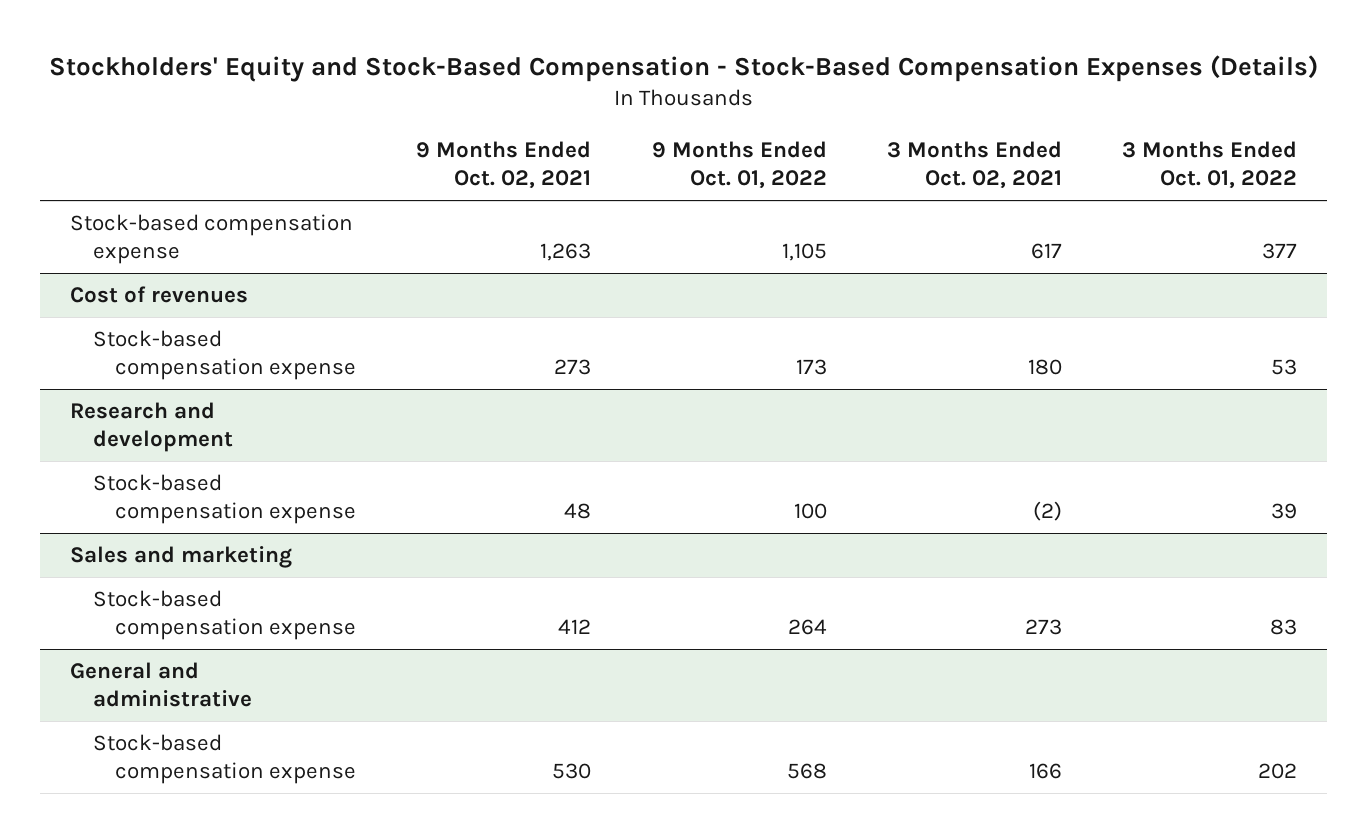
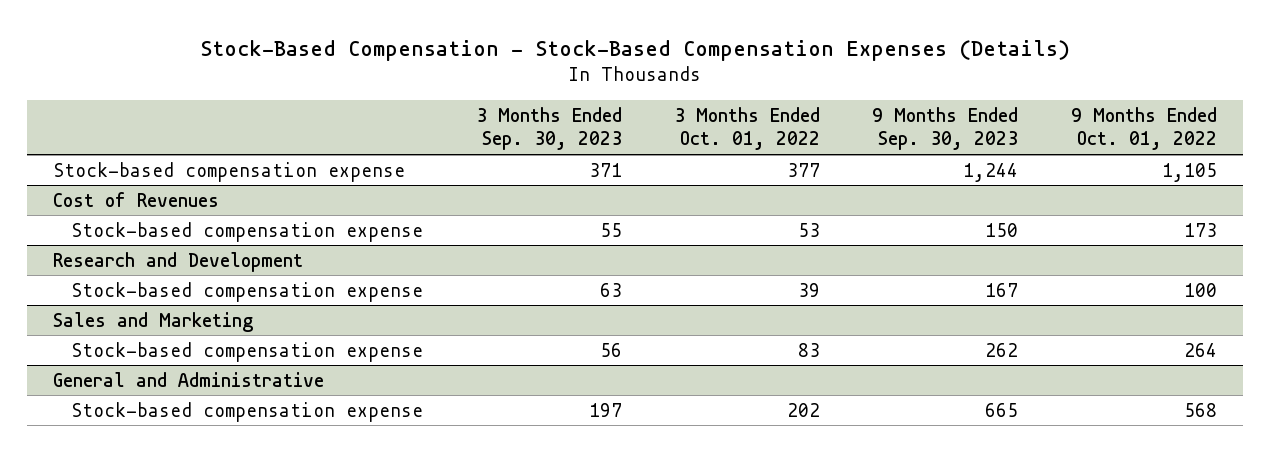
- Stockholders' Equity and Stock-Based Compensation - Stock-Based Compensation Expenses (Details)
+ Stock-Based Compensation - Stock-Based Compensation Expenses (Details)
- | 9 Months Ended Oct. 02, 2021 | 9 Months Ended Oct. 01, 2022 | 3 Months Ended Oct. 02, 2021 | 3 Months Ended Oct. 01, 2022
+ | 3 Months Ended Sep. 30, 2023 | 3 Months Ended Oct. 01, 2022 | 9 Months Ended Sep. 30, 2023 | 9 Months Ended Oct. 01, 2022
- Cost of revenues
+ Cost of Revenues
- Research and development
+ Research and Development
- Sales and marketing
+ Sales and Marketing
- General and administrative
+ General and Administrative

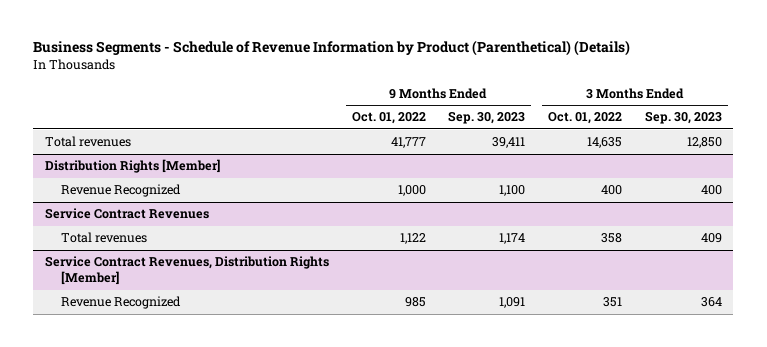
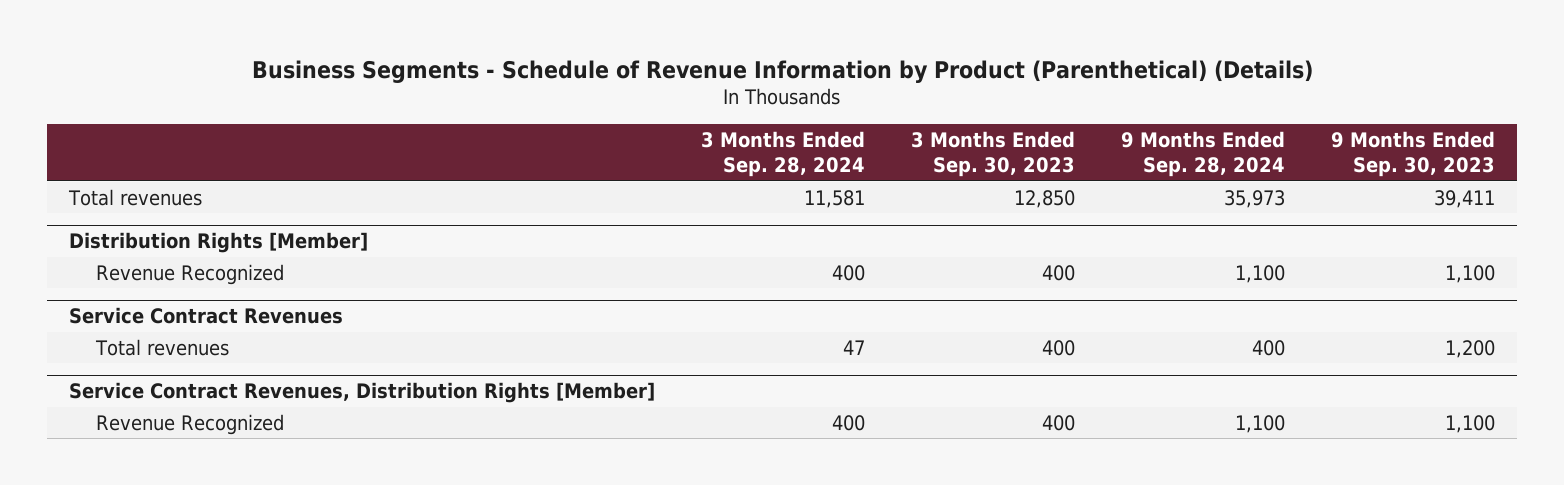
- | 9 Months Ended Oct. 01, 2022 | 9 Months Ended Sep. 30, 2023 | 3 Months Ended Oct. 01, 2022 | 3 Months Ended Sep. 30, 2023
+ | 3 Months Ended Sep. 28, 2024 | 3 Months Ended Sep. 30, 2023 | 9 Months Ended Sep. 28, 2024 | 9 Months Ended Sep. 30, 2023
@ Service Contract Revenues
- Total revenues | 1,122 | 1,174 | 358 | 409
+ Total revenues | 47 | 400 | 400 | 1,200
@ Service Contract Revenues, Distribution Rights [Member]
- Revenue Recognized | 985 | 1,091 | 351 | 364
+ Revenue Recognized | 400 | 400 | 1,100 | 1,100

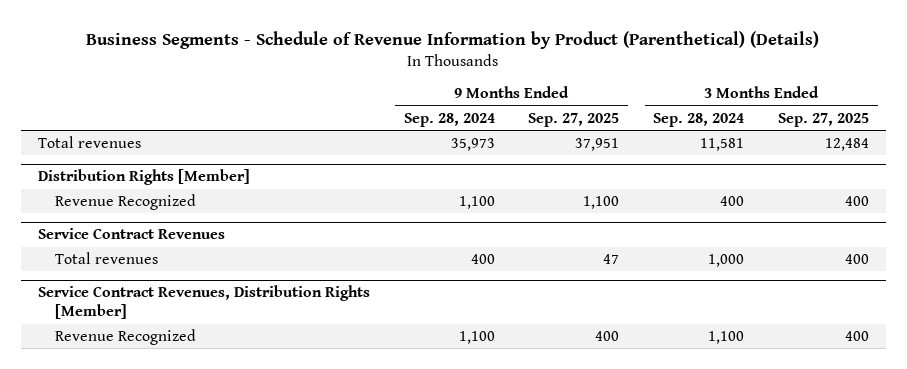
- | 3 Months Ended Sep. 28, 2024 | 3 Months Ended Sep. 30, 2023 | 9 Months Ended Sep. 28, 2024 | 9 Months Ended Sep. 30, 2023
+ | 9 Months Ended Sep. 28, 2024 | 9 Months Ended Sep. 27, 2025 | 3 Months Ended Sep. 28, 2024 | 3 Months Ended Sep. 27, 2025
@ Service Contract Revenues
- Total revenues | 47 | 400 | 400 | 1,200
+ Total revenues | 400 | 47 | 1,000 | 400
@ Service Contract Revenues, Distribution Rights [Member]
- Revenue Recognized | 400 | 400 | 1,100 | 1,100
+ Revenue Recognized | 1,100 | 400 | 1,100 | 400

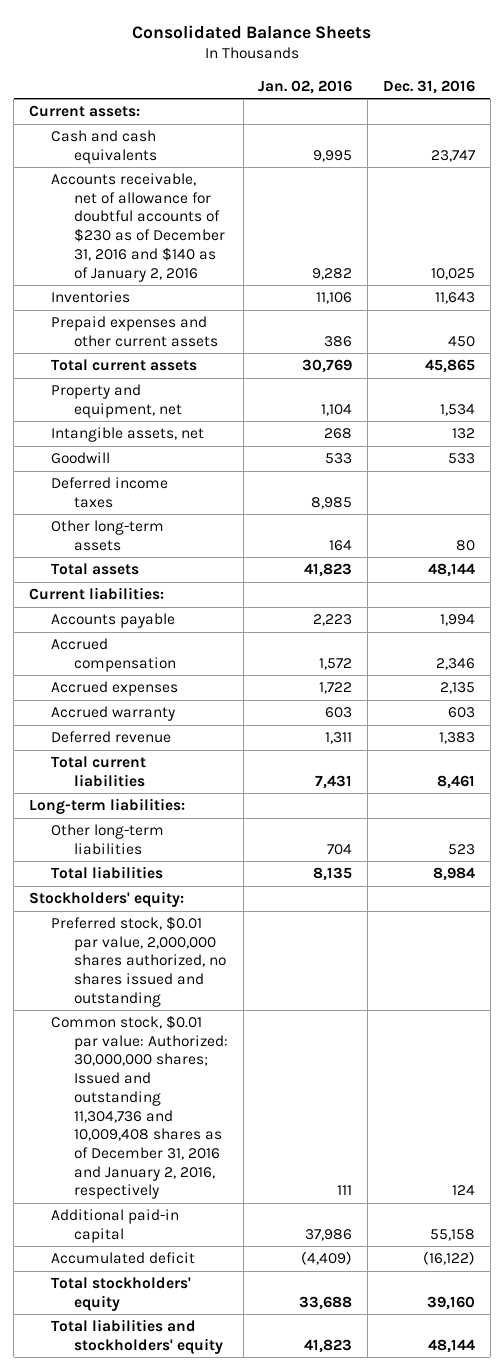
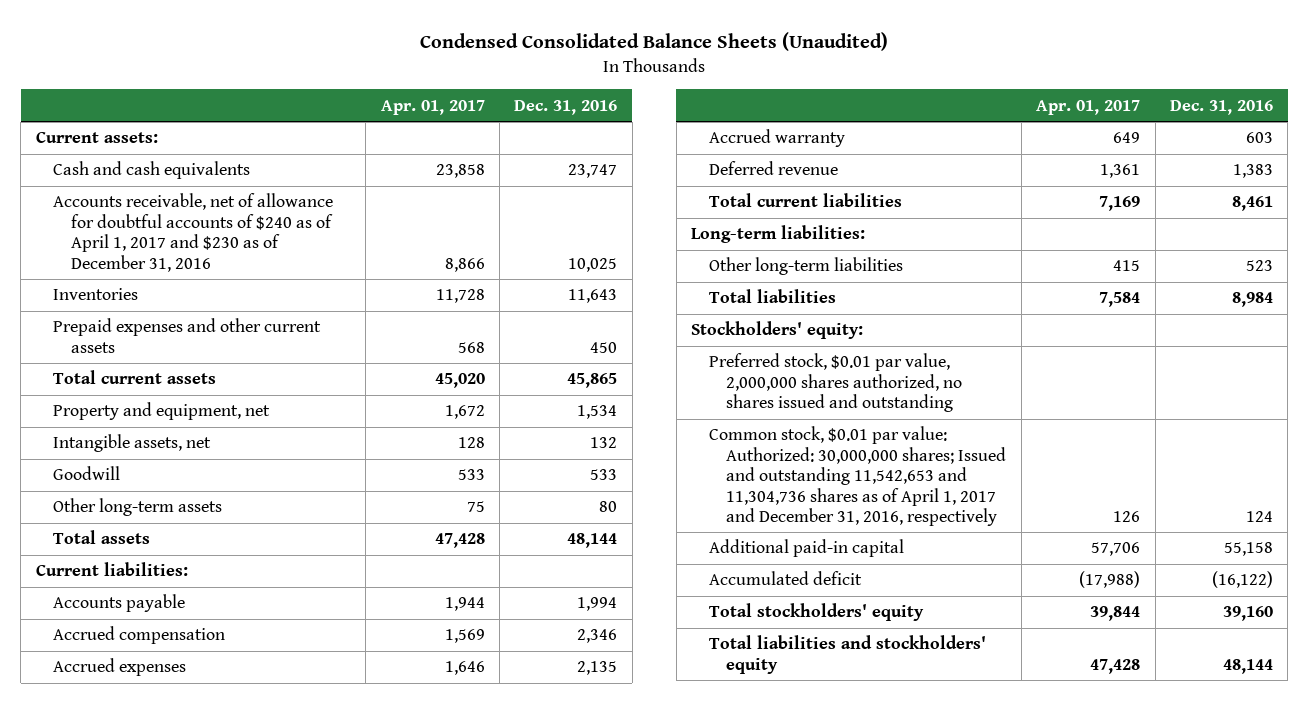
- Consolidated Balance Sheets
+ Condensed Consolidated Balance Sheets (Unaudited)
- | Jan. 02, 2016 | Dec. 31, 2016
+ | Apr. 01, 2017 | Dec. 31, 2016
- Accounts receivable, net of allowance for doubtful accounts of $230 as of December 31, 2016 and $140 as of January 2, 2016 | 9,282 | 10,025
+ Accounts receivable, net of allowance for doubtful accounts of $240 as of April 1, 2017 and $230 as of December 31, 2016 | 8,866 | 10,025
- Deferred income taxes | 8,985 |
- Common stock, $0.01 par value: Authorized: 30,000,000 shares; Issued and outstanding 11,304,736 and 10,009,408 shares as of December 31, 2016 and January 2, 2016, respectively | 111 | 124
+ Common stock, $0.01 par value: Authorized: 30,000,000 shares; Issued and outstanding 11,542,653 and 11,304,736 shares as of April 1, 2017 and December 31, 2016, respectively | 126 | 124

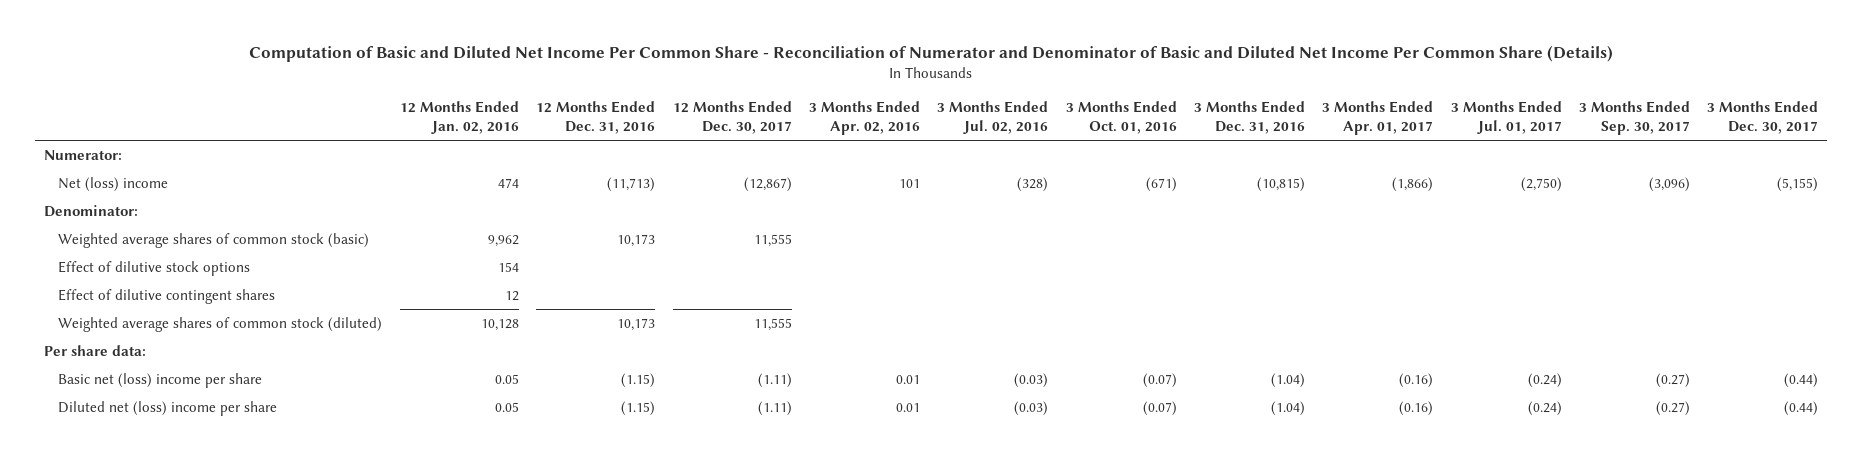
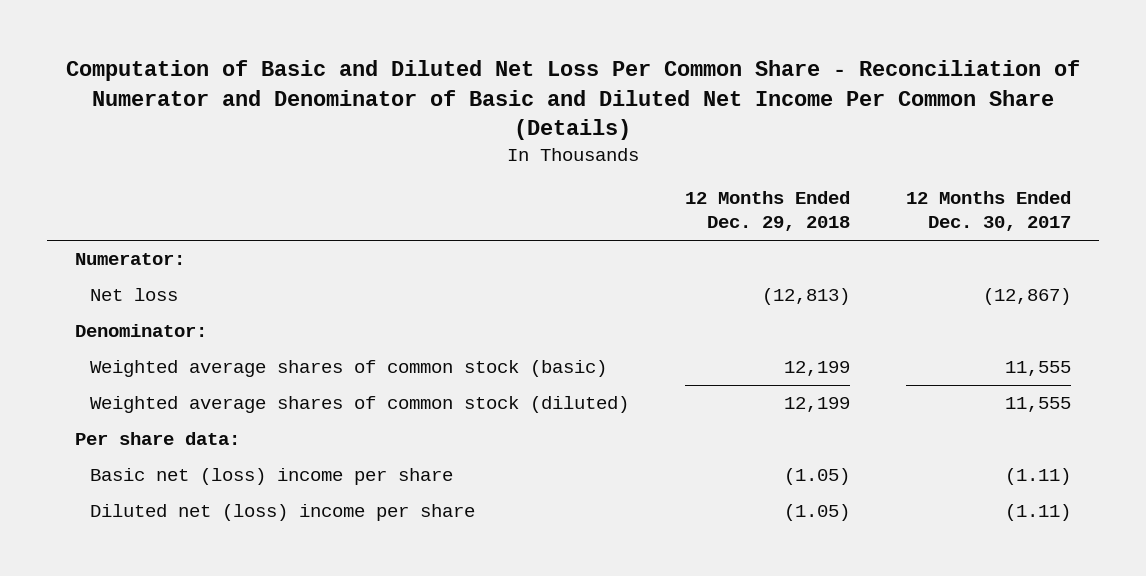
- Computation of Basic and Diluted Net Income Per Common Share - Reconciliation of Numerator and Denominator of Basic and Diluted Net Income Per Common Share (Details)
+ Computation of Basic and Diluted Net Loss Per Common Share - Reconciliation of Numerator and Denominator of Basic and Diluted Net Income Per Common Share (Details)
- | 12 Months Ended Jan. 02, 2016 | 12 Months Ended Dec. 31, 2016 | 12 Months Ended Dec. 30, 2017 | 3 Months Ended Apr. 02, 2016 | 3 Months Ended Jul. 02, 2016 | 3 Months Ended Oct. 01, 2016 | 3 Months Ended Dec. 31, 2016 | 3 Months Ended Apr. 01, 2017 | 3 Months Ended Jul. 01, 2017 | 3 Months Ended Sep. 30, 2017 | 3 Months Ended Dec. 30, 2017
+ | 12 Months Ended Dec. 29, 2018 | 12 Months Ended Dec. 30, 2017
- Net (loss) income | 474 | (11,713) | (12,867) | 101 | (328) | (671) | (10,815) | (1,866) | (2,750) | (3,096) | (5,155)
+ Net loss | (12,813) | (12,867)
- Effect of dilutive stock options | 154 | | | | | | | | | |
- Effect of dilutive contingent shares | 12 | | | | | | | | | |

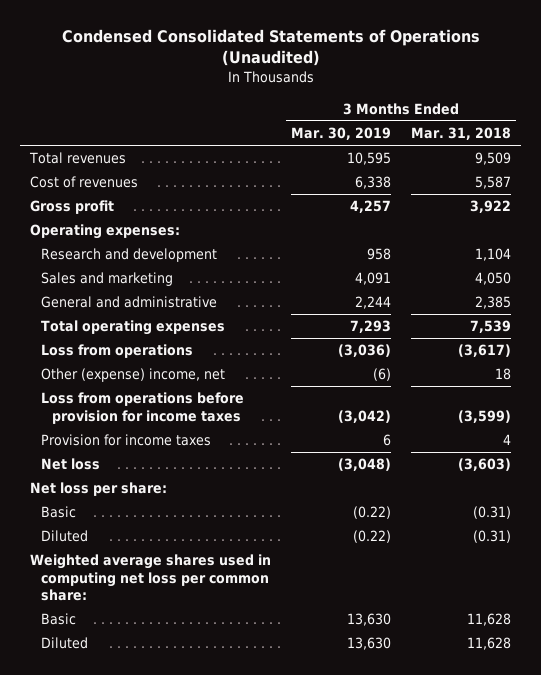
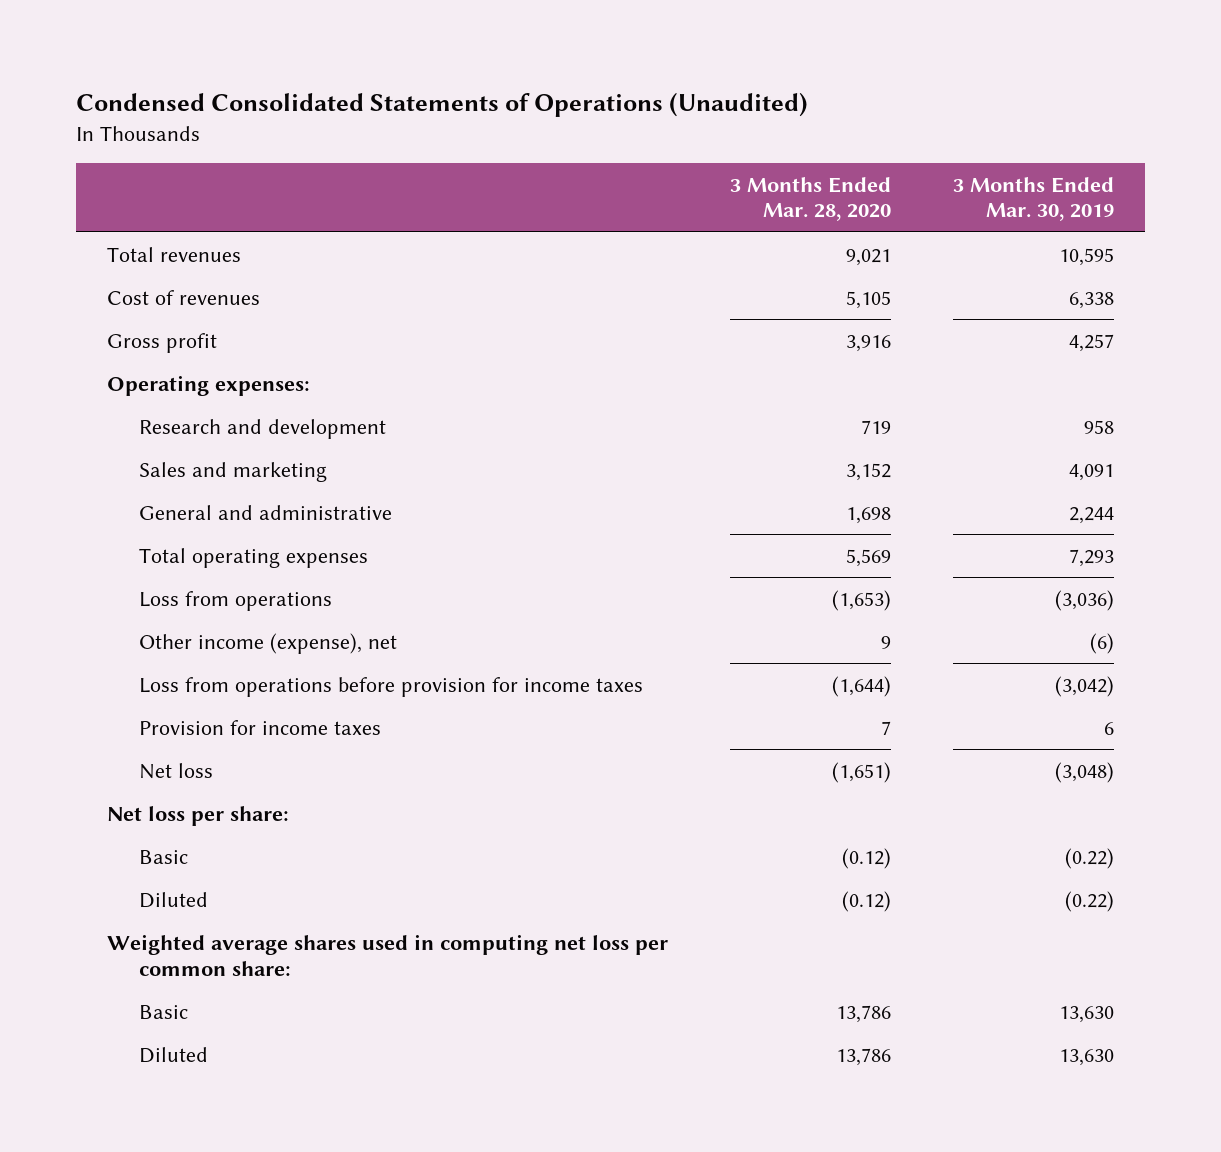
- | 3 Months Ended Mar. 30, 2019 | 3 Months Ended Mar. 31, 2018
+ | 3 Months Ended Mar. 28, 2020 | 3 Months Ended Mar. 30, 2019
- Other (expense) income, net | (6) | 18
+ Other income (expense), net | 9 | (6)

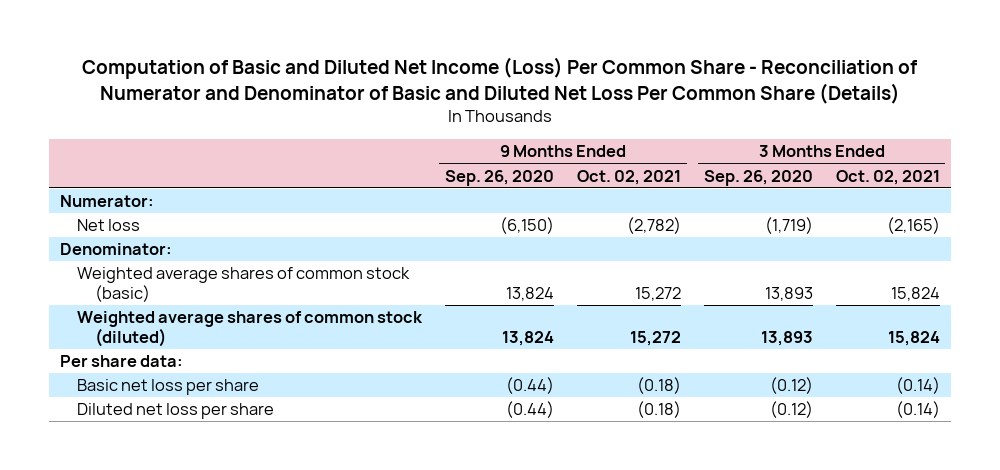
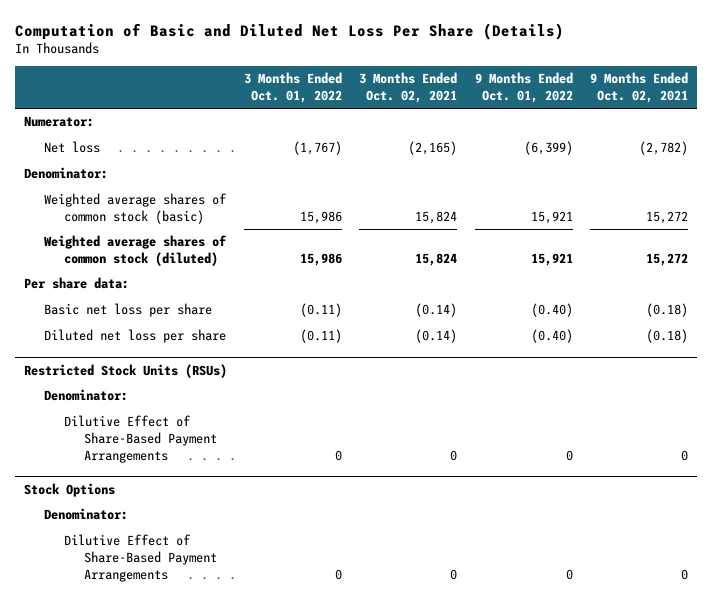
- Computation of Basic and Diluted Net Income (Loss) Per Common Share - Reconciliation of Numerator and Denominator of Basic and Diluted Net Loss Per Common Share (Details)
+ Computation of Basic and Diluted Net Loss Per Share (Details)
- | 9 Months Ended Sep. 26, 2020 | 9 Months Ended Oct. 02, 2021 | 3 Months Ended Sep. 26, 2020 | 3 Months Ended Oct. 02, 2021
+ | 3 Months Ended Oct. 01, 2022 | 3 Months Ended Oct. 02, 2021 | 9 Months Ended Oct. 01, 2022 | 9 Months Ended Oct. 02, 2021
+ Restricted Stock Units (RSUs)
+ Denominator:
+ Dilutive Effect of Share-Based Payment Arrangements | 0 | 0 | 0 | 0
+ Stock Options
+ Denominator:
+ Dilutive Effect of Share-Based Payment Arrangements | 0 | 0 | 0 | 0

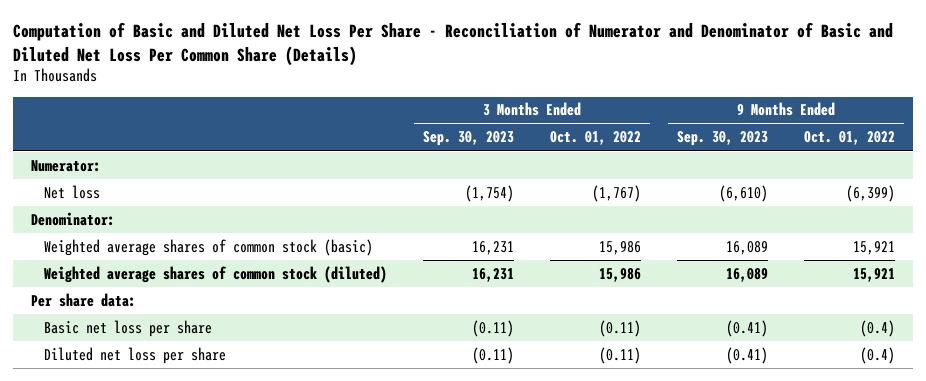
- Computation of Basic and Diluted Net Loss Per Share (Details)
+ Computation of Basic and Diluted Net Loss Per Share - Reconciliation of Numerator and Denominator of Basic and Diluted Net Loss Per Common Share (Details)
- | 3 Months Ended Oct. 01, 2022 | 3 Months Ended Oct. 02, 2021 | 9 Months Ended Oct. 01, 2022 | 9 Months Ended Oct. 02, 2021
+ | 3 Months Ended Sep. 30, 2023 | 3 Months Ended Oct. 01, 2022 | 9 Months Ended Sep. 30, 2023 | 9 Months Ended Oct. 01, 2022
- Basic net loss per share | (0.11) | (0.14) | (0.40) | (0.18)
- Diluted net loss per share | (0.11) | (0.14) | (0.40) | (0.18)
- Restricted Stock Units (RSUs)
- Denominator:
- Dilutive Effect of Share-Based Payment Arrangements | 0 | 0 | 0 | 0
- Stock Options
- Denominator:
- Dilutive Effect of Share-Based Payment Arrangements | 0 | 0 | 0 | 0
+ Basic net loss per share | (0.11) | (0.11) | (0.41) | (0.4)
+ Diluted net loss per share | (0.11) | (0.11) | (0.41) | (0.4)

